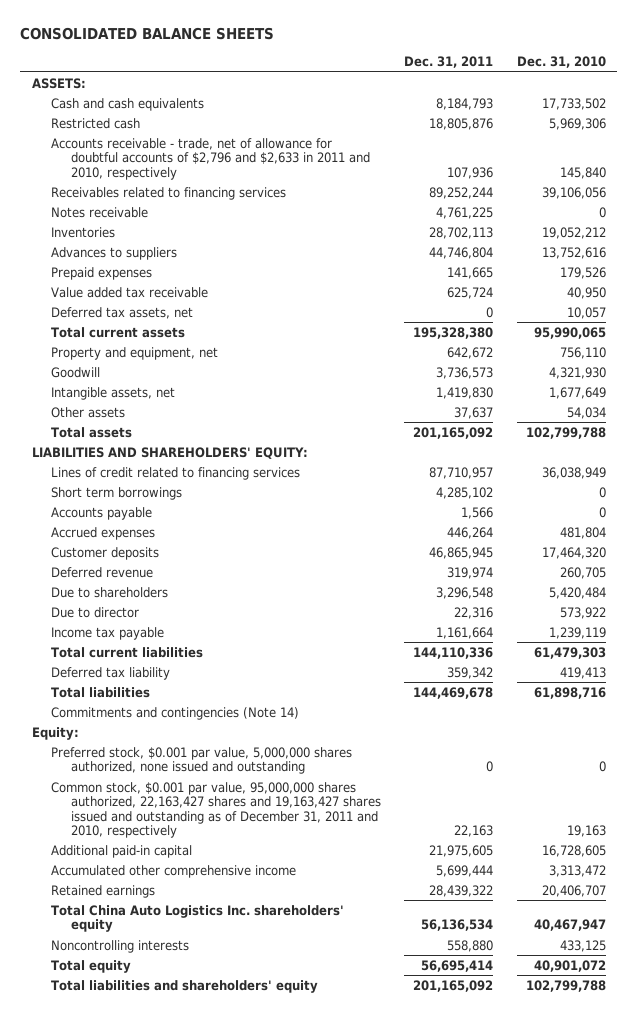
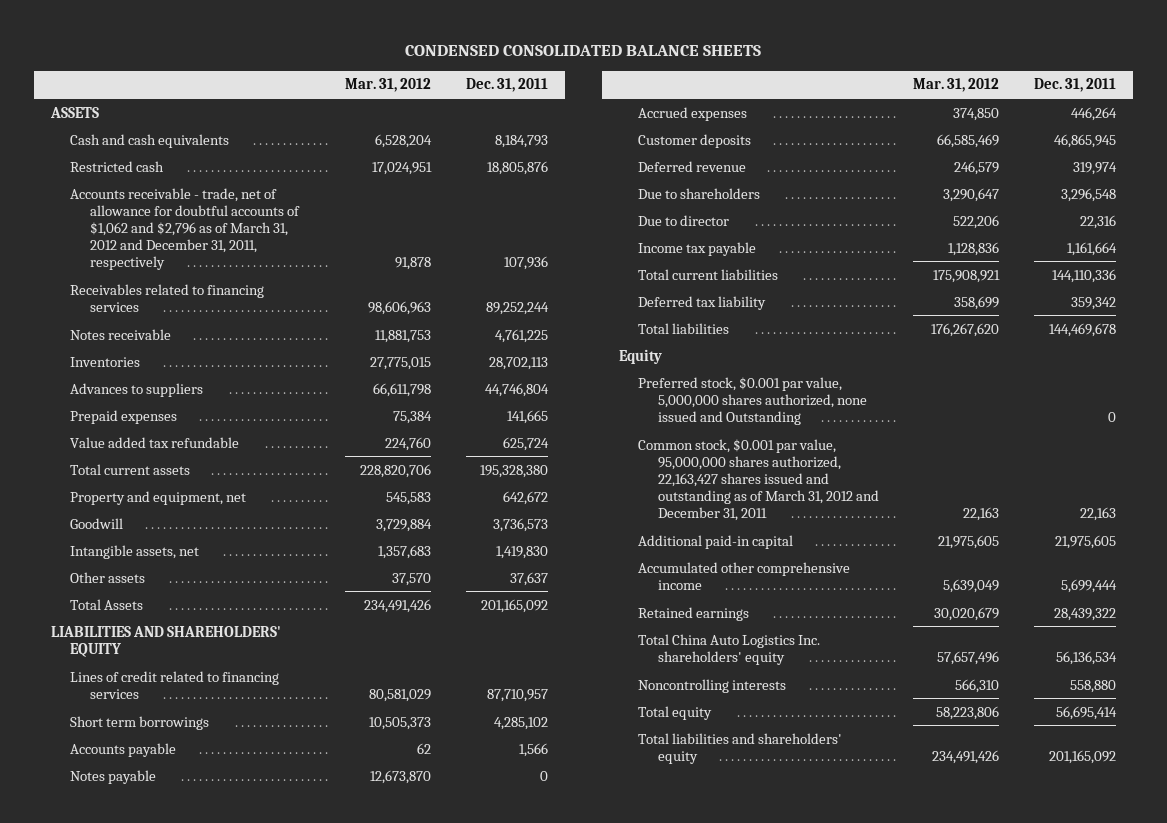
- CONSOLIDATED BALANCE SHEETS
+ CONDENSED CONSOLIDATED BALANCE SHEETS
- | Dec. 31, 2011 | Dec. 31, 2010
+ | Mar. 31, 2012 | Dec. 31, 2011
- ASSETS:
+ ASSETS
- Accounts receivable - trade, net of allowance for doubtful accounts of $2,796 and $2,633 in 2011 and 2010, respectively | 107,936 | 145,840
+ Accounts receivable - trade, net of allowance for doubtful accounts of $1,062 and $2,796 as of March 31, 2012 and December 31, 2011, respectively | 91,878 | 107,936
- Value added tax receivable | 625,724 | 40,950
- Deferred tax assets, net | 0 | 10,057
+ Value added tax refundable | 224,760 | 625,724
- Total assets | 201,165,092 | 102,799,788
- LIABILITIES AND SHAREHOLDERS' EQUITY:
+ Total Assets | 234,491,426 | 201,165,092
+ LIABILITIES AND SHAREHOLDERS' EQUITY
+ Notes payable | 12,673,870 | 0
- Commitments and contingencies (Note 14)
- Equity:
- Preferred stock, $0.001 par value, 5,000,000 shares authorized, none issued and outstanding | 0 | 0
- Common stock, $0.001 par value, 95,000,000 shares authorized, 22,163,427 shares and 19,163,427 shares issued and outstanding as of December 31, 2011 and 2010, respectively | 22,163 | 19,163
+ Equity
+ Preferred stock, $0.001 par value, 5,000,000 shares authorized, none issued and Outstanding | | 0
+ Common stock, $0.001 par value, 95,000,000 shares authorized, 22,163,427 shares issued and outstanding as of March 31, 2012 and December 31, 2011 | 22,163 | 22,163

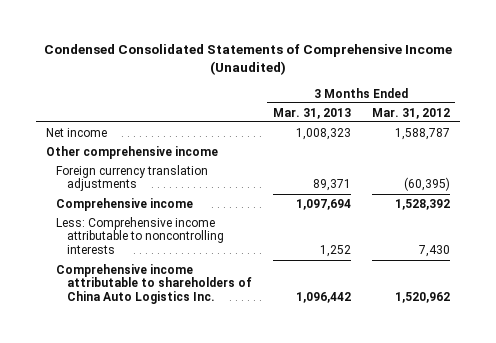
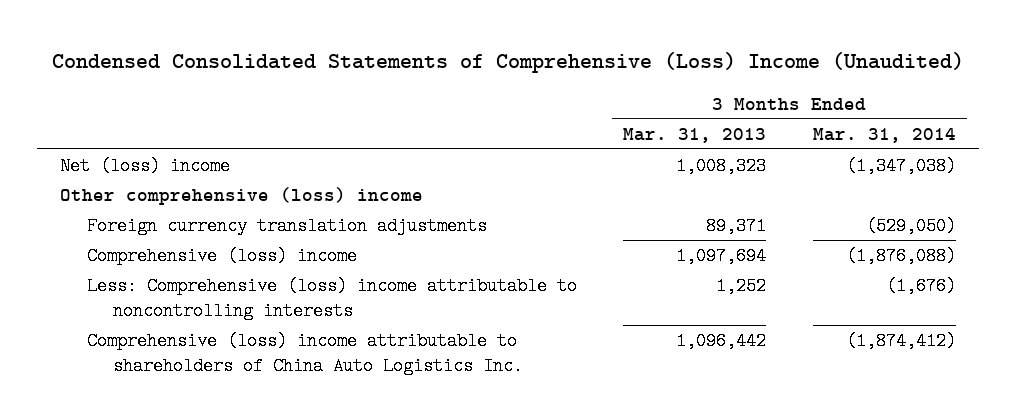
- Condensed Consolidated Statements of Comprehensive Income (Unaudited)
+ Condensed Consolidated Statements of Comprehensive (Loss) Income (Unaudited)
- | 3 Months Ended Mar. 31, 2013 | 3 Months Ended Mar. 31, 2012
+ | 3 Months Ended Mar. 31, 2013 | 3 Months Ended Mar. 31, 2014
- Net income | 1,008,323 | 1,588,787
- Other comprehensive income
+ Net (loss) income | 1,008,323 | (1,347,038)
+ Other comprehensive (loss) income
- Comprehensive income | 1,097,694 | 1,528,392
- Less: Comprehensive income attributable to noncontrolling interests | 1,252 | 7,430
- Comprehensive income attributable to shareholders of China Auto Logistics Inc. | 1,096,442 | 1,520,962
+ Comprehensive (loss) income | 1,097,694 | (1,876,088)
+ Less: Comprehensive (loss) income attributable to noncontrolling interests | 1,252 | (1,676)
+ Comprehensive (loss) income attributable to shareholders of China Auto Logistics Inc. | 1,096,442 | (1,874,412)

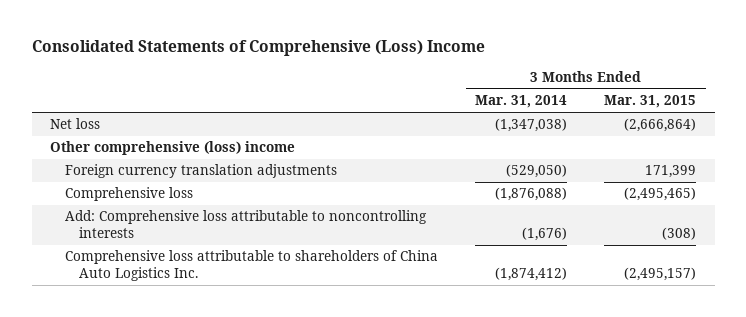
- Condensed Consolidated Statements of Comprehensive (Loss) Income (Unaudited)
+ Consolidated Statements of Comprehensive (Loss) Income
- | 3 Months Ended Mar. 31, 2013 | 3 Months Ended Mar. 31, 2014
+ | 3 Months Ended Mar. 31, 2014 | 3 Months Ended Mar. 31, 2015
- Net (loss) income | 1,008,323 | (1,347,038)
+ Net loss | (1,347,038) | (2,666,864)
- Comprehensive (loss) income | 1,097,694 | (1,876,088)
- Less: Comprehensive (loss) income attributable to noncontrolling interests | 1,252 | (1,676)
- Comprehensive (loss) income attributable to shareholders of China Auto Logistics Inc. | 1,096,442 | (1,874,412)
+ Comprehensive loss | (1,876,088) | (2,495,465)
+ Add: Comprehensive loss attributable to noncontrolling interests | (1,676) | (308)
+ Comprehensive loss attributable to shareholders of China Auto Logistics Inc. | (1,874,412) | (2,495,157)

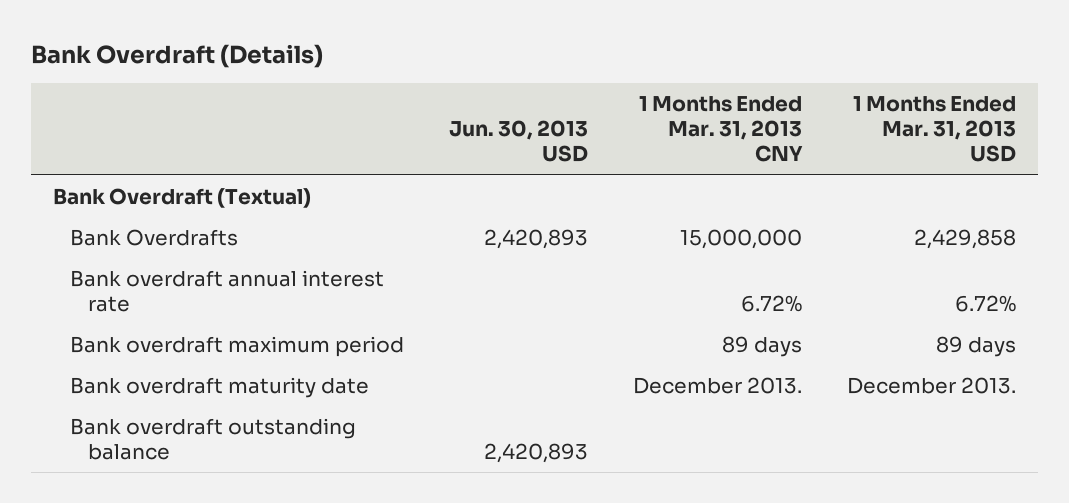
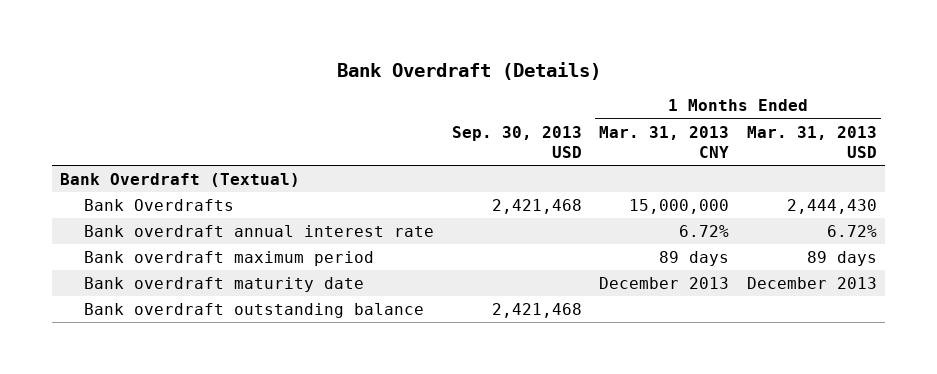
- | Jun. 30, 2013 USD | 1 Months Ended Mar. 31, 2013 CNY | 1 Months Ended Mar. 31, 2013 USD
+ | Sep. 30, 2013 USD | 1 Months Ended Mar. 31, 2013 CNY | 1 Months Ended Mar. 31, 2013 USD
- Bank Overdrafts | 2,420,893 | 15,000,000 | 2,429,858
+ Bank Overdrafts | 2,421,468 | 15,000,000 | 2,444,430
- Bank overdraft maturity date | | December 2013. | December 2013.
+ Bank overdraft maturity date | | December 2013 | December 2013

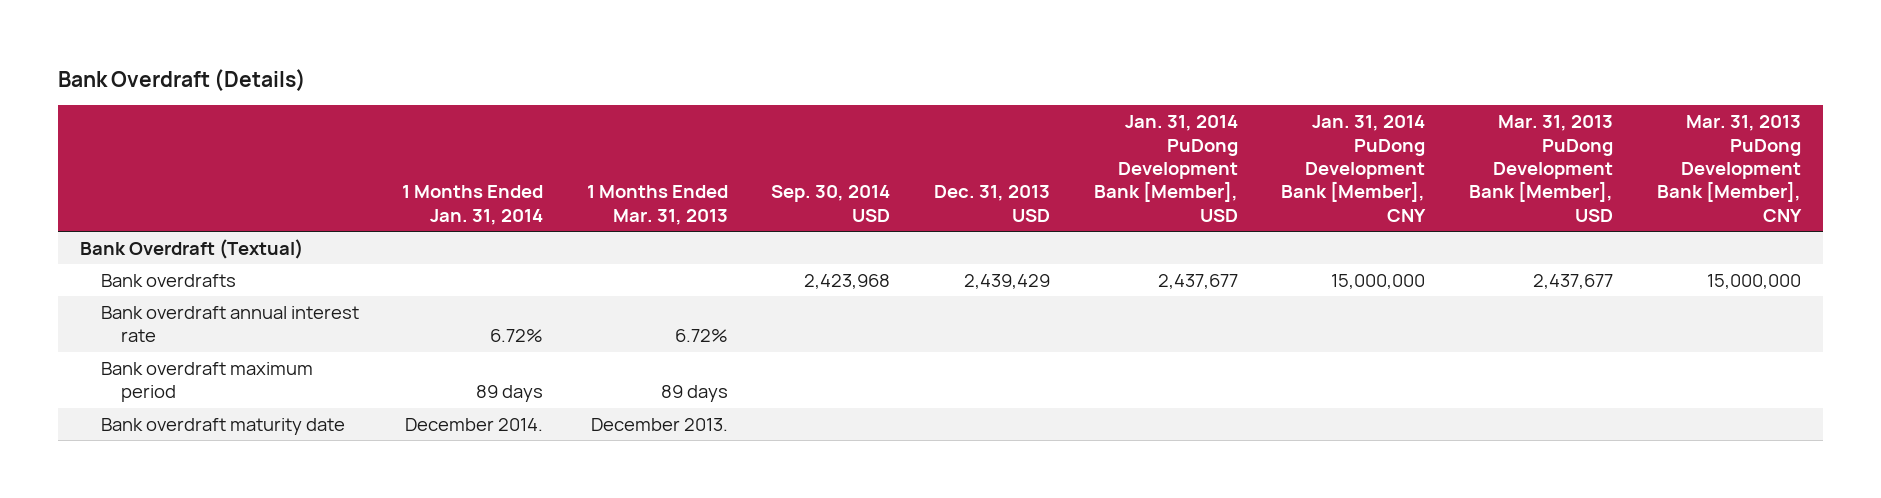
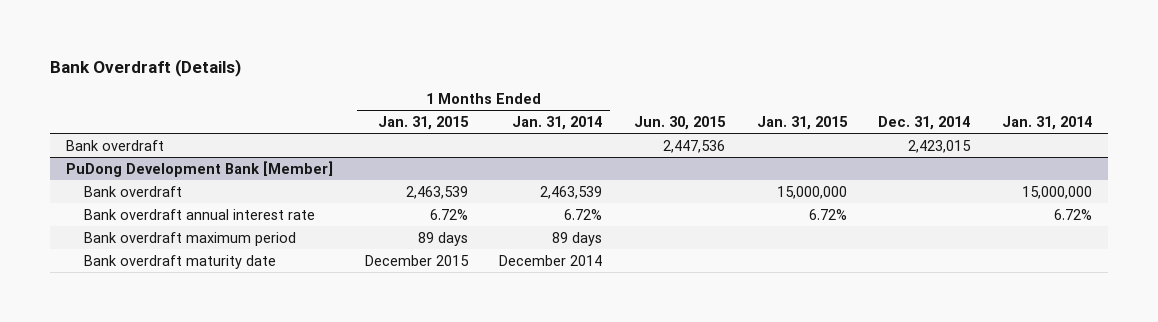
- | 1 Months Ended Jan. 31, 2014 | 1 Months Ended Mar. 31, 2013 | Sep. 30, 2014 USD | Dec. 31, 2013 USD | Jan. 31, 2014 PuDong Development Bank [Member], USD | Jan. 31, 2014 PuDong Development Bank [Member], CNY | Mar. 31, 2013 PuDong Development Bank [Member], USD | Mar. 31, 2013 PuDong Development Bank [Member], CNY
+ | 1 Months Ended Jan. 31, 2015 | 1 Months Ended Jan. 31, 2014 | Jun. 30, 2015 | Jan. 31, 2015 | Dec. 31, 2014 | Jan. 31, 2014
- Bank Overdraft (Textual)
- Bank overdrafts | | | 2,423,968 | 2,439,429 | 2,437,677 | 15,000,000 | 2,437,677 | 15,000,000
+ Bank overdraft | | | 2,447,536 | | 2,423,015 |
+ PuDong Development Bank [Member]
+ Bank overdraft | 2,463,539 | 2,463,539 | | 15,000,000 | | 15,000,000
- Bank overdraft maturity date | December 2014. | December 2013. | | | | | |
+ Bank overdraft maturity date | December 2015 | December 2014 | | | |

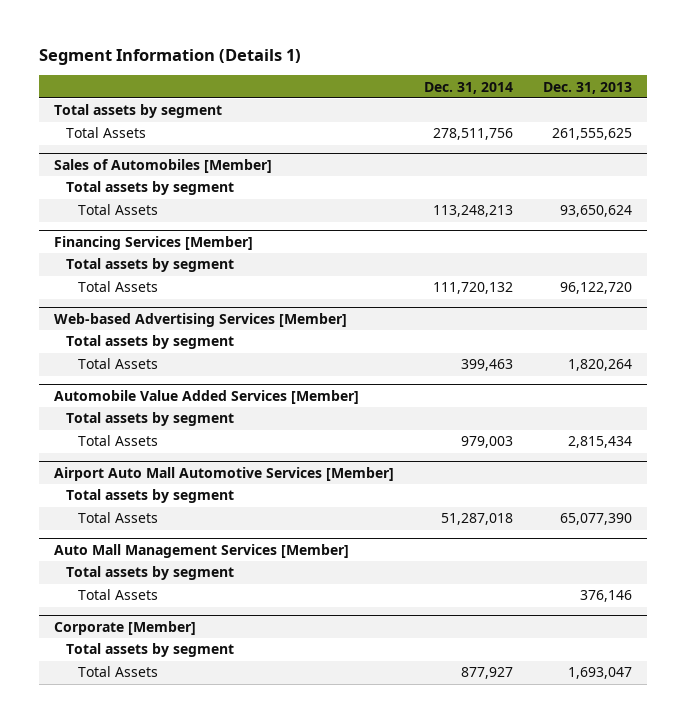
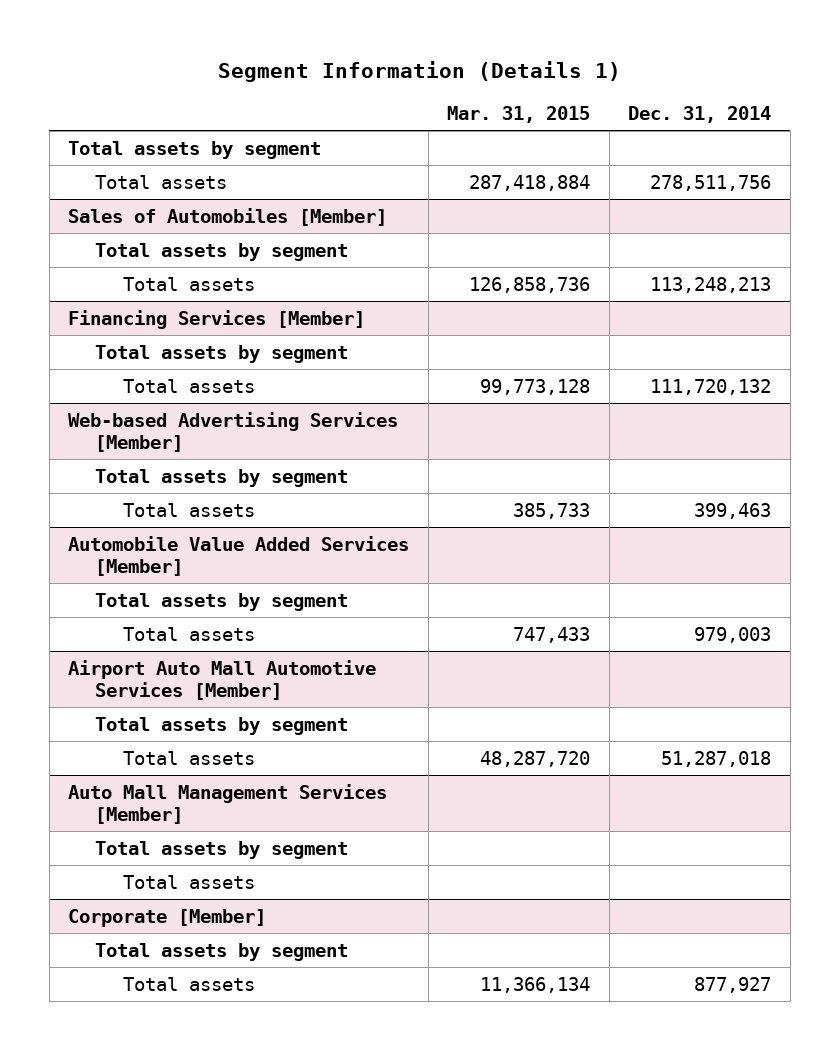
- | Dec. 31, 2014 | Dec. 31, 2013
+ | Mar. 31, 2015 | Dec. 31, 2014
- Total Assets | 278,511,756 | 261,555,625
+ Total assets | 287,418,884 | 278,511,756
@ Sales of Automobiles [Member]
- Total Assets | 113,248,213 | 93,650,624
+ Total assets | 126,858,736 | 113,248,213
@ Financing Services [Member]
- Total Assets | 111,720,132 | 96,122,720
+ Total assets | 99,773,128 | 111,720,132
@ Web-based Advertising Services [Member]
- Total Assets | 399,463 | 1,820,264
+ Total assets | 385,733 | 399,463
@ Automobile Value Added Services [Member]
- Total Assets | 979,003 | 2,815,434
+ Total assets | 747,433 | 979,003
@ Airport Auto Mall Automotive Services [Member]
- Total Assets | 51,287,018 | 65,077,390
+ Total assets | 48,287,720 | 51,287,018
@ Auto Mall Management Services [Member]
- Total Assets | | 376,146
+ Total assets
@ Corporate [Member]
- Total Assets | 877,927 | 1,693,047
+ Total assets | 11,366,134 | 877,927

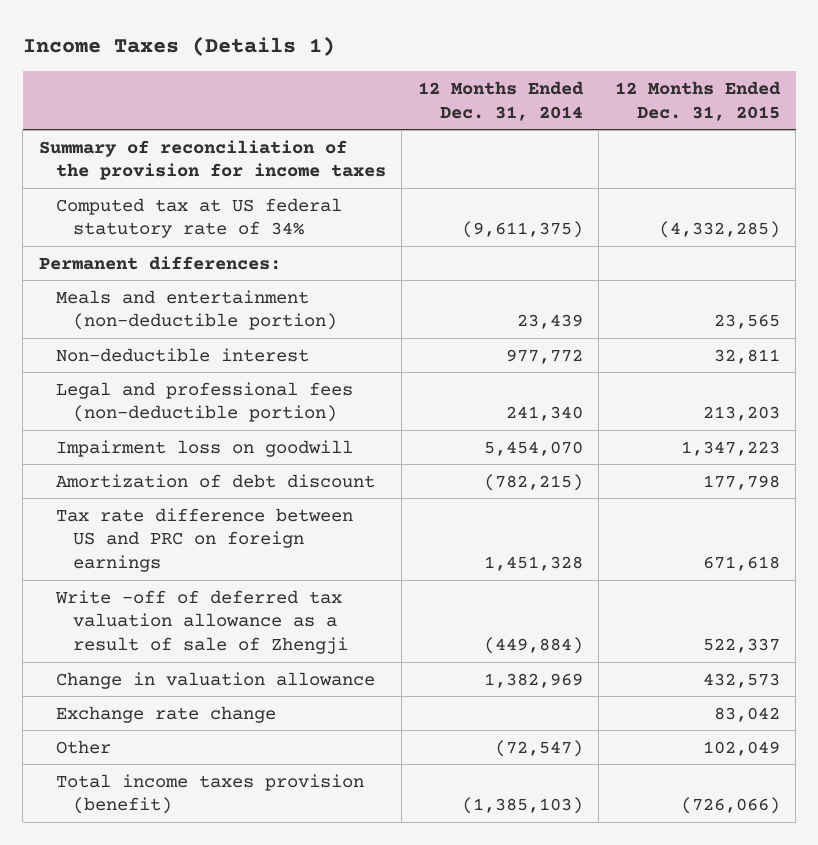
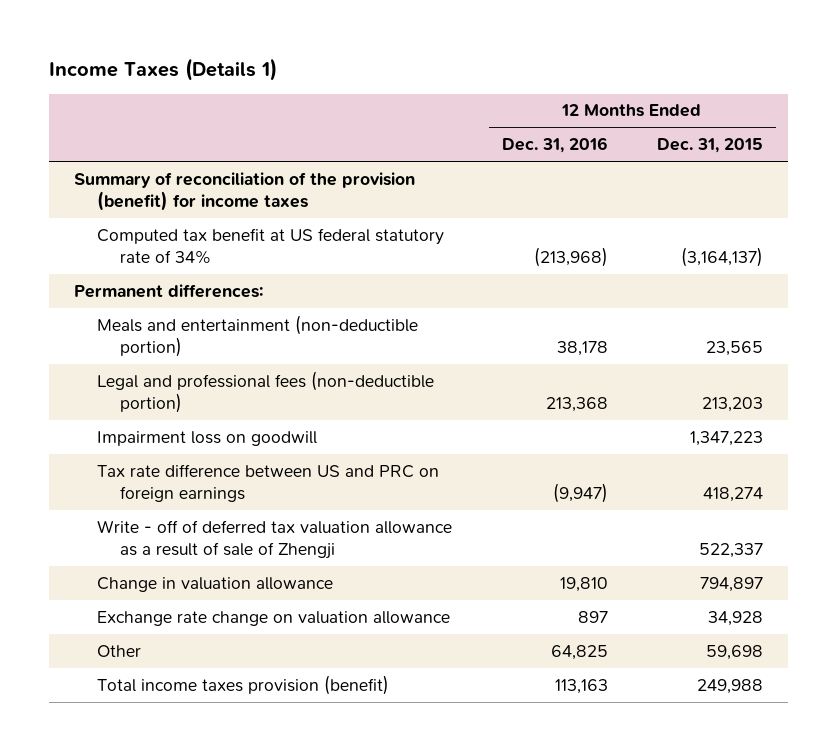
- | 12 Months Ended Dec. 31, 2014 | 12 Months Ended Dec. 31, 2015
+ | 12 Months Ended Dec. 31, 2016 | 12 Months Ended Dec. 31, 2015
- Summary of reconciliation of the provision for income taxes
- Computed tax at US federal statutory rate of 34% | (9,611,375) | (4,332,285)
+ Summary of reconciliation of the provision (benefit) for income taxes
+ Computed tax benefit at US federal statutory rate of 34% | (213,968) | (3,164,137)
- Non-deductible interest | 977,772 | 32,811
- Amortization of debt discount | (782,215) | 177,798
- Tax rate difference between US and PRC on foreign earnings | 1,451,328 | 671,618
- Write -off of deferred tax valuation allowance as a result of sale of Zhengji | (449,884) | 522,337
- Change in valuation allowance | 1,382,969 | 432,573
- Exchange rate change | | 83,042
- Other | (72,547) | 102,049
- Total income taxes provision (benefit) | (1,385,103) | (726,066)
+ Tax rate difference between US and PRC on foreign earnings | (9,947) | 418,274
+ Write - off of deferred tax valuation allowance as a result of sale of Zhengji | | 522,337
+ Change in valuation allowance | 19,810 | 794,897
+ Exchange rate change on valuation allowance | 897 | 34,928
+ Other | 64,825 | 59,698
+ Total income taxes provision (benefit) | 113,163 | 249,988

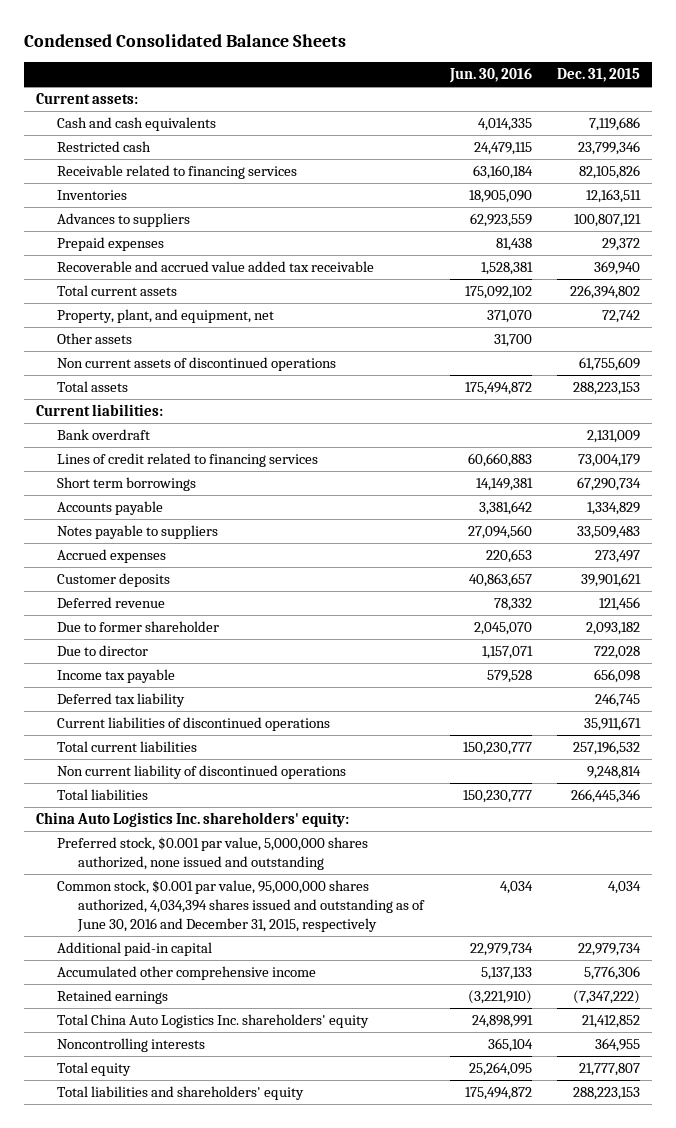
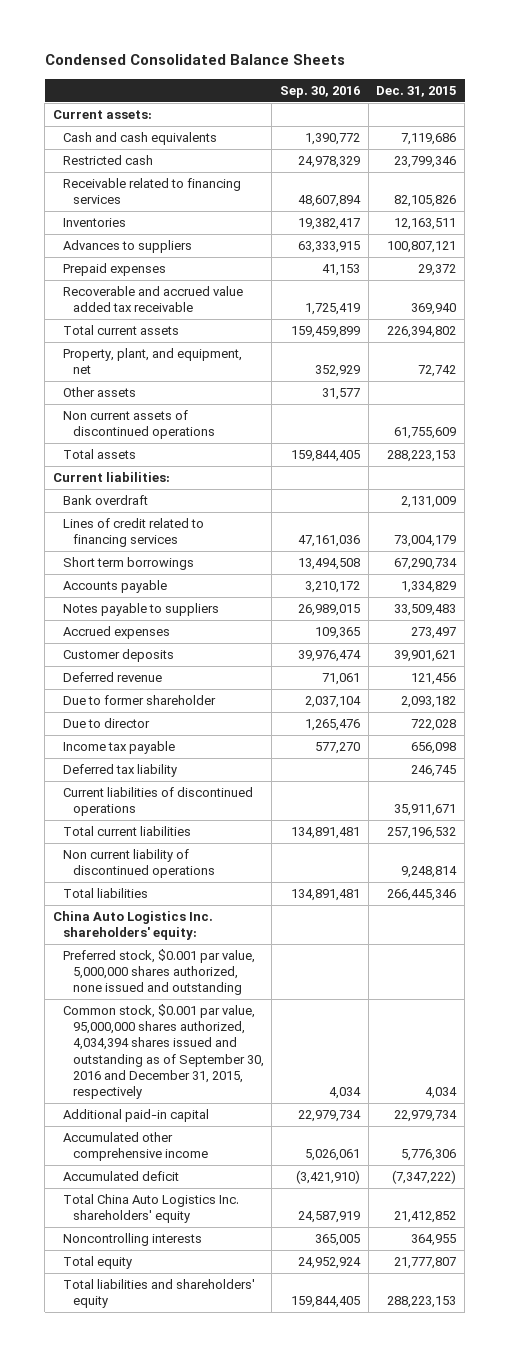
- | Jun. 30, 2016 | Dec. 31, 2015
+ | Sep. 30, 2016 | Dec. 31, 2015
- Common stock, $0.001 par value, 95,000,000 shares authorized, 4,034,394 shares issued and outstanding as of June 30, 2016 and December 31, 2015, respectively | 4,034 | 4,034
+ Common stock, $0.001 par value, 95,000,000 shares authorized, 4,034,394 shares issued and outstanding as of September 30, 2016 and December 31, 2015, respectively | 4,034 | 4,034
- Retained earnings | (3,221,910) | (7,347,222)
+ Accumulated deficit | (3,421,910) | (7,347,222)

